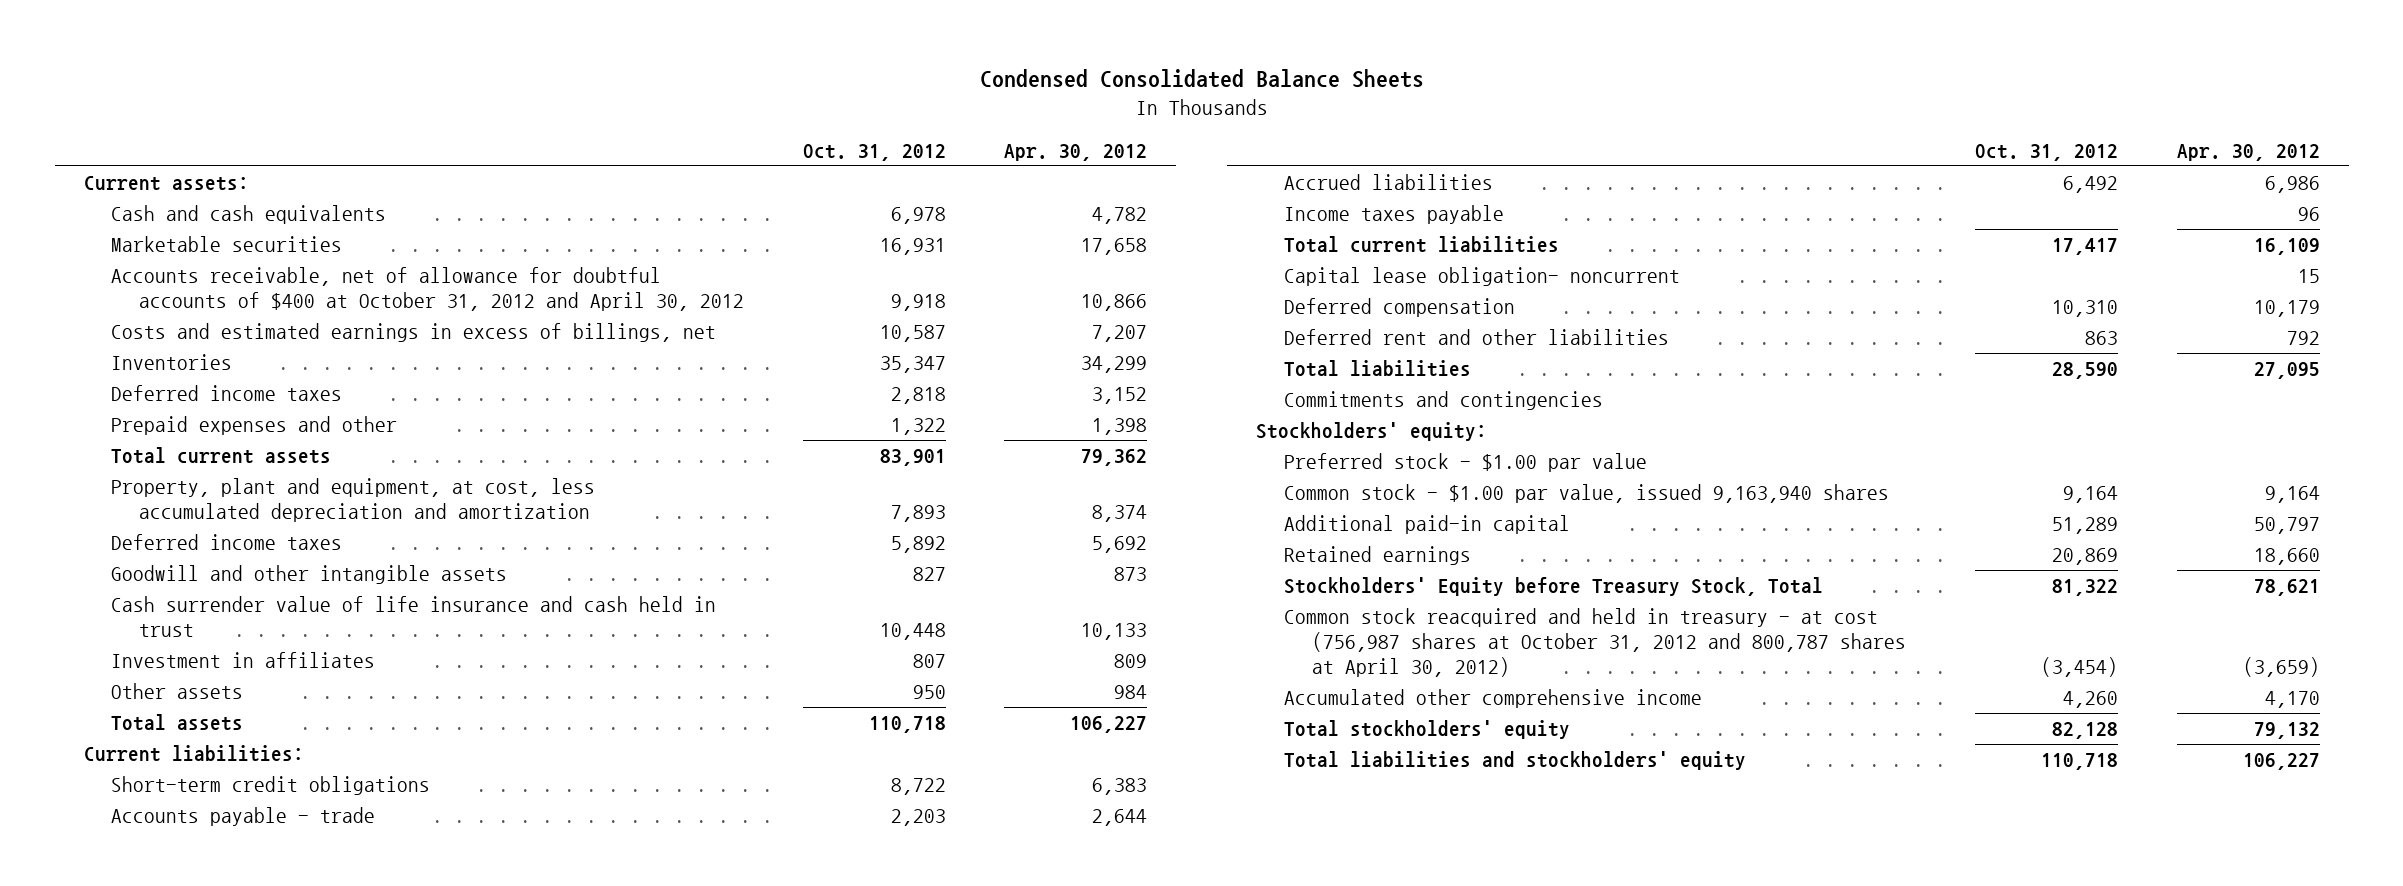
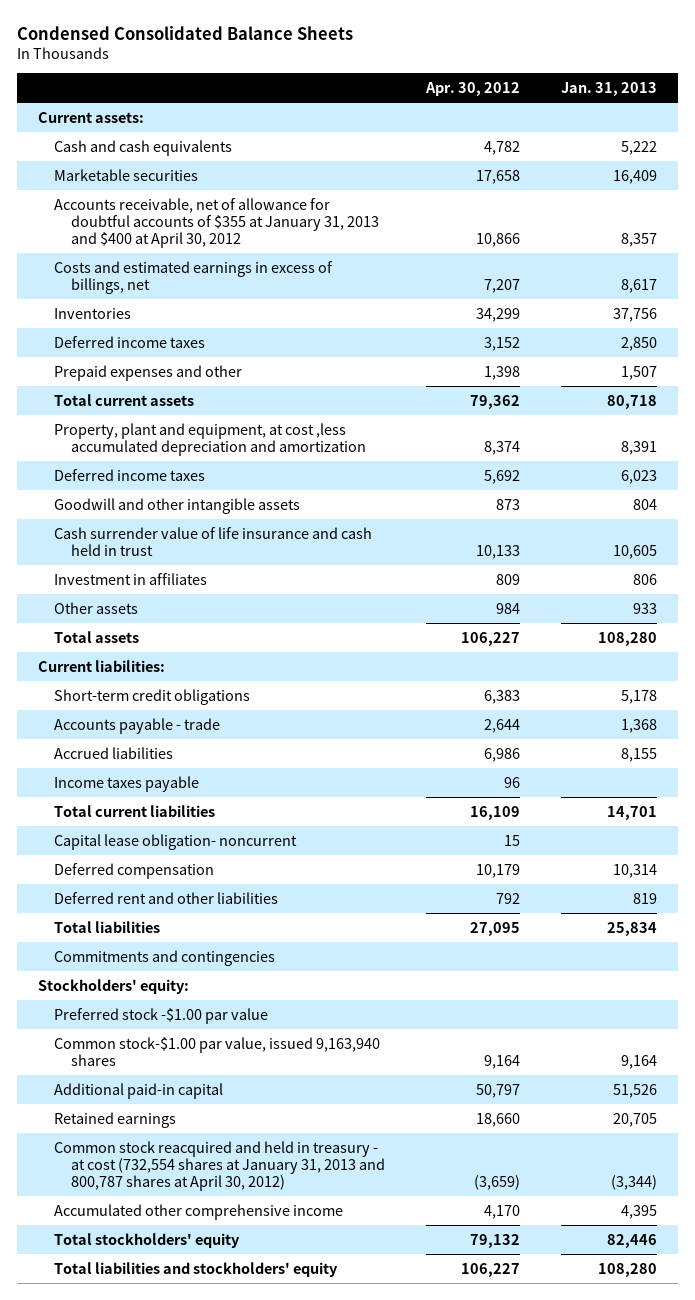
- | Oct. 31, 2012 | Apr. 30, 2012
+ | Apr. 30, 2012 | Jan. 31, 2013
- Accounts receivable, net of allowance for doubtful accounts of $400 at October 31, 2012 and April 30, 2012 | 9,918 | 10,866
+ Accounts receivable, net of allowance for doubtful accounts of $355 at January 31, 2013 and $400 at April 30, 2012 | 10,866 | 8,357
- Property, plant and equipment, at cost, less accumulated depreciation and amortization | 7,893 | 8,374
+ Property, plant and equipment, at cost ,less accumulated depreciation and amortization | 8,374 | 8,391
- Preferred stock - $1.00 par value
- Common stock - $1.00 par value, issued 9,163,940 shares | 9,164 | 9,164
+ Preferred stock -$1.00 par value
+ Common stock-$1.00 par value, issued 9,163,940 shares | 9,164 | 9,164
- Stockholders' Equity before Treasury Stock, Total | 81,322 | 78,621
- Common stock reacquired and held in treasury - at cost (756,987 shares at October 31, 2012 and 800,787 shares at April 30, 2012) | (3,454) | (3,659)
+ Common stock reacquired and held in treasury - at cost (732,554 shares at January 31, 2013 and 800,787 shares at April 30, 2012) | (3,659) | (3,344)

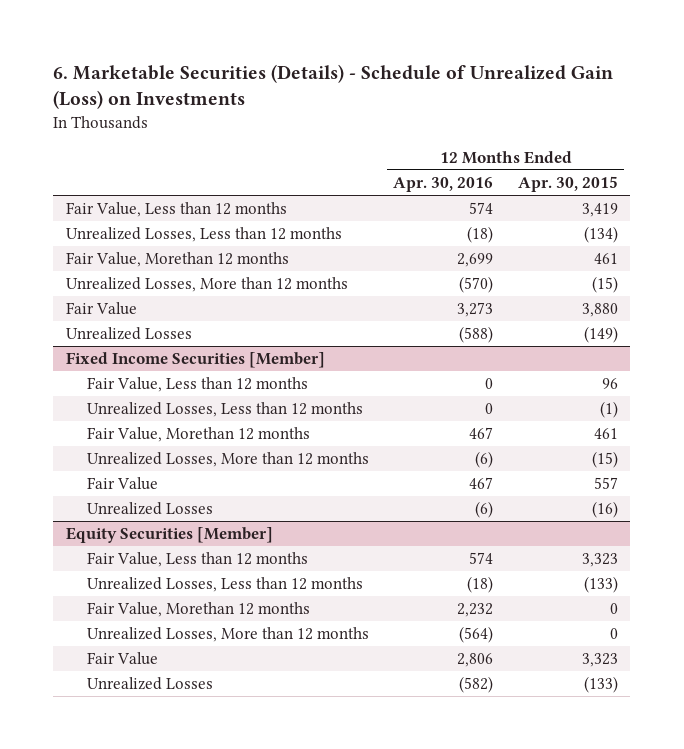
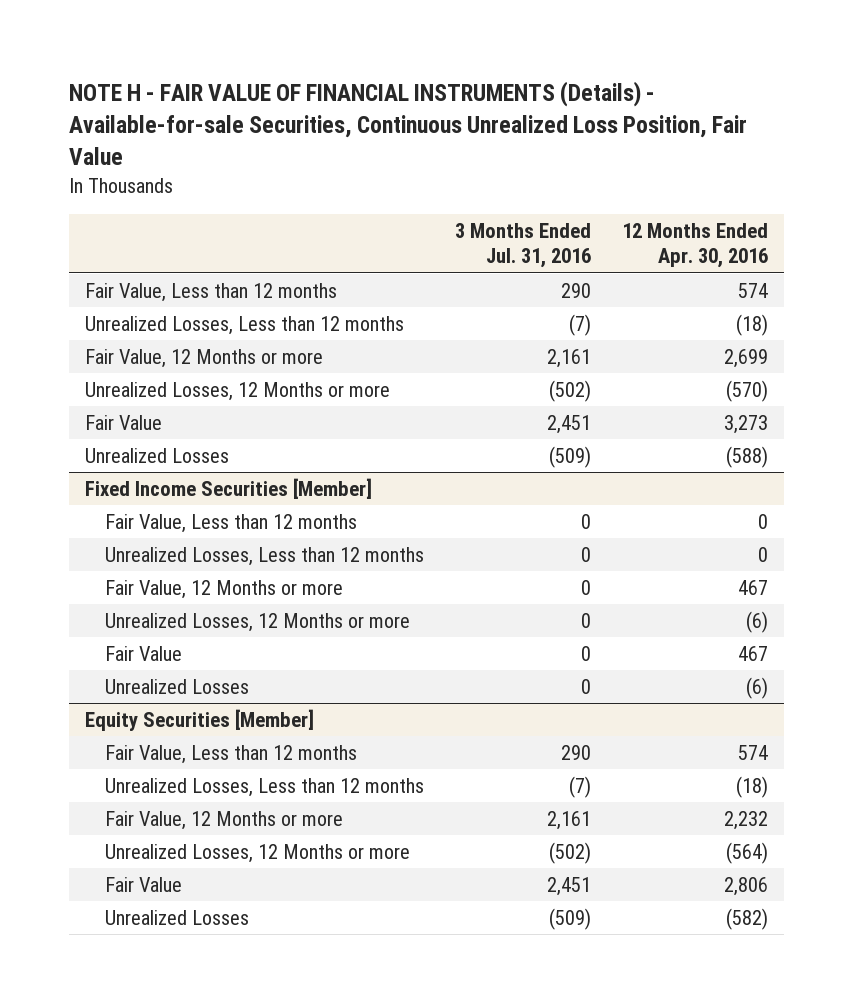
- 6. Marketable Securities (Details) - Schedule of Unrealized Gain (Loss) on Investments
+ NOTE H - FAIR VALUE OF FINANCIAL INSTRUMENTS (Details) - Available-for-sale Securities, Continuous Unrealized Loss Position, Fair Value
- | 12 Months Ended Apr. 30, 2016 | 12 Months Ended Apr. 30, 2015
+ | 3 Months Ended Jul. 31, 2016 | 12 Months Ended Apr. 30, 2016
- Fair Value, Morethan 12 months | 2,699 | 461
- Unrealized Losses, More than 12 months | (570) | (15)
+ Fair Value, 12 Months or more | 2,161 | 2,699
+ Unrealized Losses, 12 Months or more | (502) | (570)
@ Fixed Income Securities [Member]
- Fair Value, Morethan 12 months | 467 | 461
- Unrealized Losses, More than 12 months | (6) | (15)
+ Fair Value, 12 Months or more | 0 | 467
+ Unrealized Losses, 12 Months or more | 0 | (6)
@ Equity Securities [Member]
- Fair Value, Morethan 12 months | 2,232 | 0
- Unrealized Losses, More than 12 months | (564) | 0
+ Fair Value, 12 Months or more | 2,161 | 2,232
+ Unrealized Losses, 12 Months or more | (502) | (564)

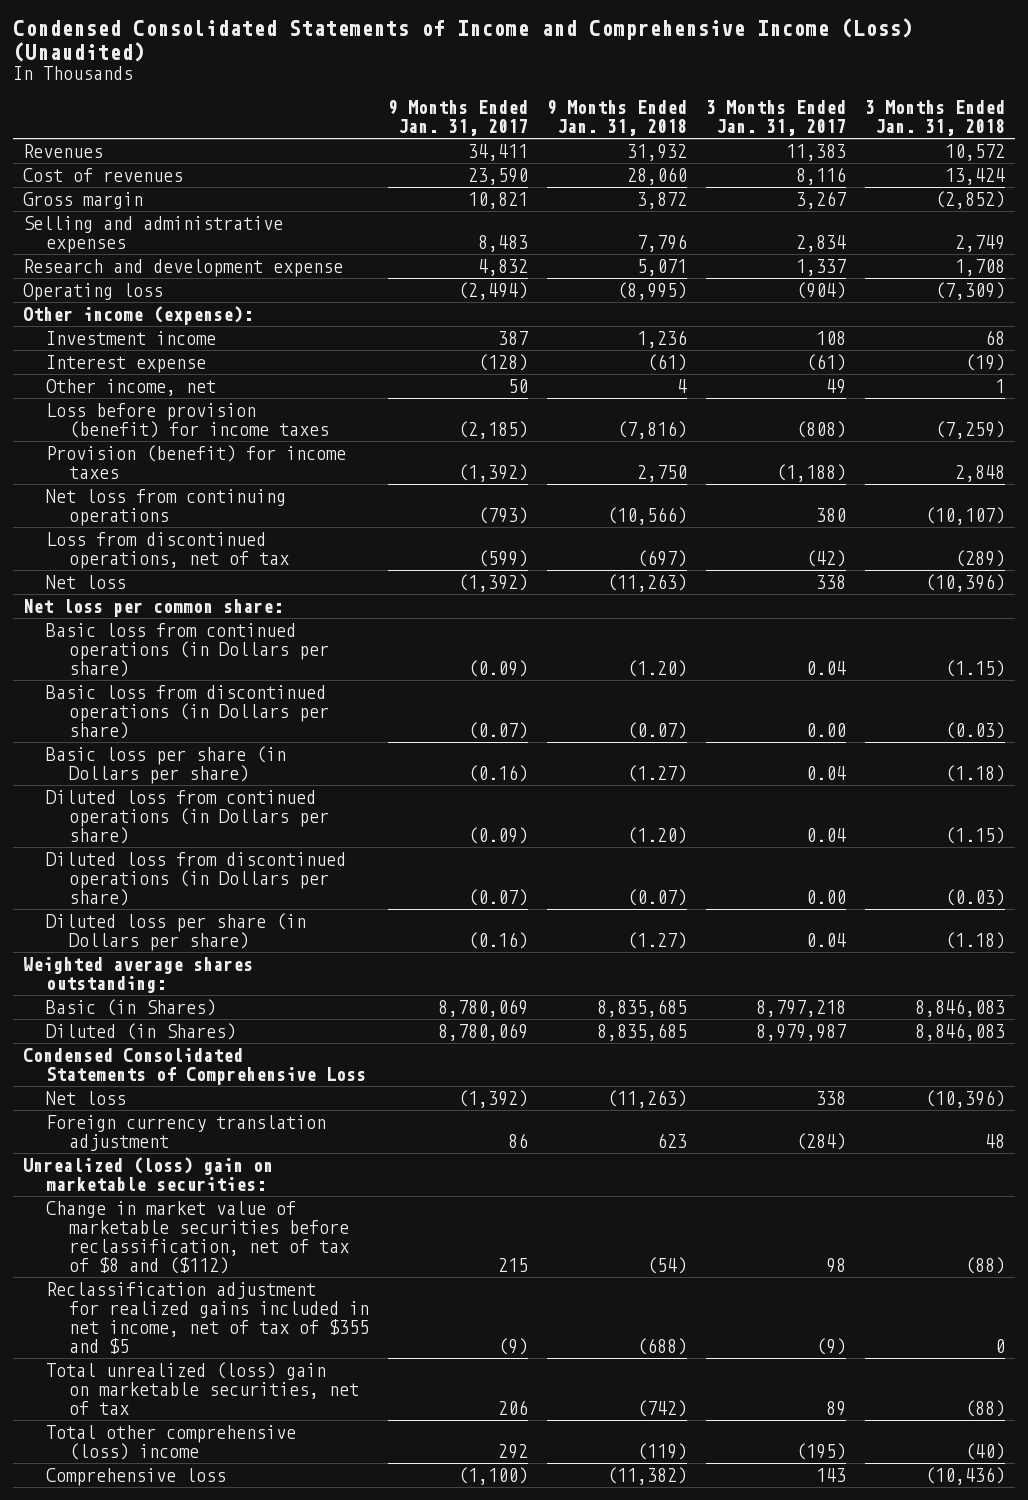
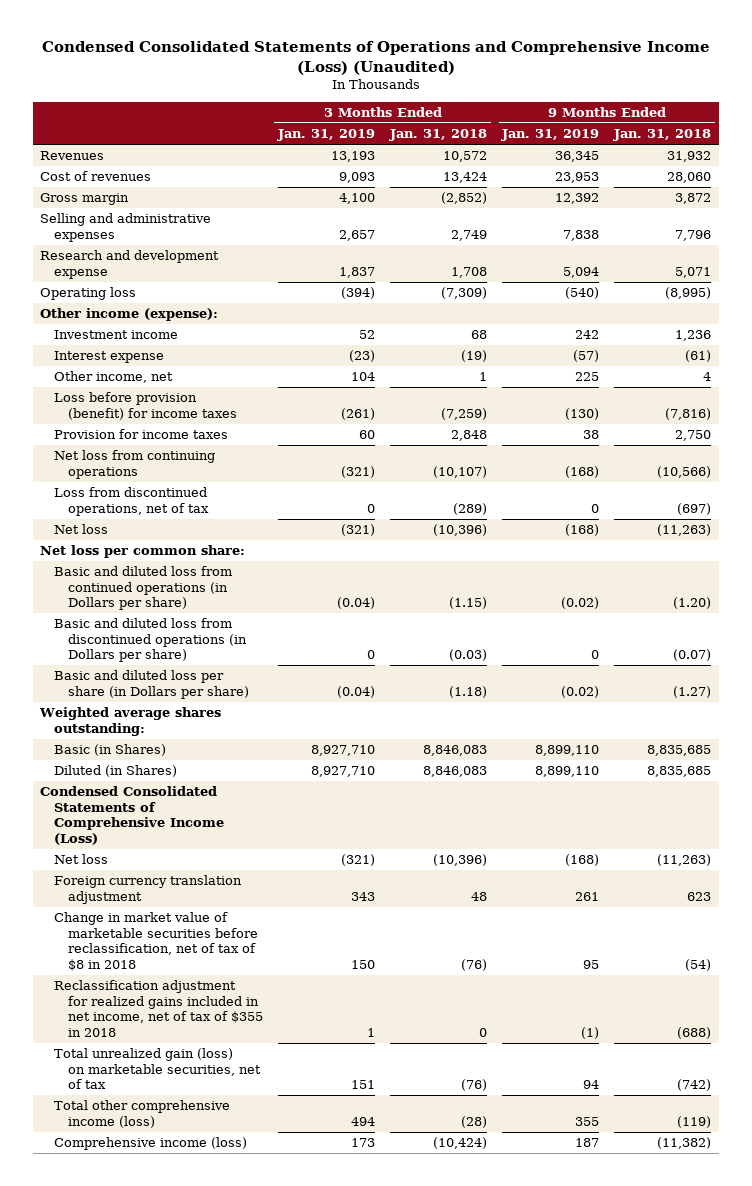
- Condensed Consolidated Statements of Income and Comprehensive Income (Loss) (Unaudited)
+ Condensed Consolidated Statements of Operations and Comprehensive Income (Loss) (Unaudited)
- | 9 Months Ended Jan. 31, 2017 | 9 Months Ended Jan. 31, 2018 | 3 Months Ended Jan. 31, 2017 | 3 Months Ended Jan. 31, 2018
+ | 3 Months Ended Jan. 31, 2019 | 3 Months Ended Jan. 31, 2018 | 9 Months Ended Jan. 31, 2019 | 9 Months Ended Jan. 31, 2018
- Provision (benefit) for income taxes | (1,392) | 2,750 | (1,188) | 2,848
+ Provision for income taxes | 60 | 2,848 | 38 | 2,750
- Basic loss from continued operations (in Dollars per share) | (0.09) | (1.20) | 0.04 | (1.15)
- Basic loss from discontinued operations (in Dollars per share) | (0.07) | (0.07) | 0.00 | (0.03)
- Basic loss per share (in Dollars per share) | (0.16) | (1.27) | 0.04 | (1.18)
- Diluted loss from continued operations (in Dollars per share) | (0.09) | (1.20) | 0.04 | (1.15)
- Diluted loss from discontinued operations (in Dollars per share) | (0.07) | (0.07) | 0.00 | (0.03)
- Diluted loss per share (in Dollars per share) | (0.16) | (1.27) | 0.04 | (1.18)
+ Basic and diluted loss from continued operations (in Dollars per share) | (0.04) | (1.15) | (0.02) | (1.20)
+ Basic and diluted loss from discontinued operations (in Dollars per share) | 0 | (0.03) | 0 | (0.07)
+ Basic and diluted loss per share (in Dollars per share) | (0.04) | (1.18) | (0.02) | (1.27)
- Condensed Consolidated Statements of Comprehensive Loss
+ Condensed Consolidated Statements of Comprehensive Income (Loss)
- Unrealized (loss) gain on marketable securities:
- Change in market value of marketable securities before reclassification, net of tax of $8 and ($112) | 215 | (54) | 98 | (88)
- Reclassification adjustment for realized gains included in net income, net of tax of $355 and $5 | (9) | (688) | (9) | 0
- Total unrealized (loss) gain on marketable securities, net of tax | 206 | (742) | 89 | (88)
- Total other comprehensive (loss) income | 292 | (119) | (195) | (40)
- Comprehensive loss | (1,100) | (11,382) | 143 | (10,436)
+ Change in market value of marketable securities before reclassification, net of tax of $8 in 2018 | 150 | (76) | 95 | (54)
+ Reclassification adjustment for realized gains included in net income, net of tax of $355 in 2018 | 1 | 0 | (1) | (688)
+ Total unrealized gain (loss) on marketable securities, net of tax | 151 | (76) | 94 | (742)
+ Total other comprehensive income (loss) | 494 | (28) | 355 | (119)
+ Comprehensive income (loss) | 173 | (10,424) | 187 | (11,382)

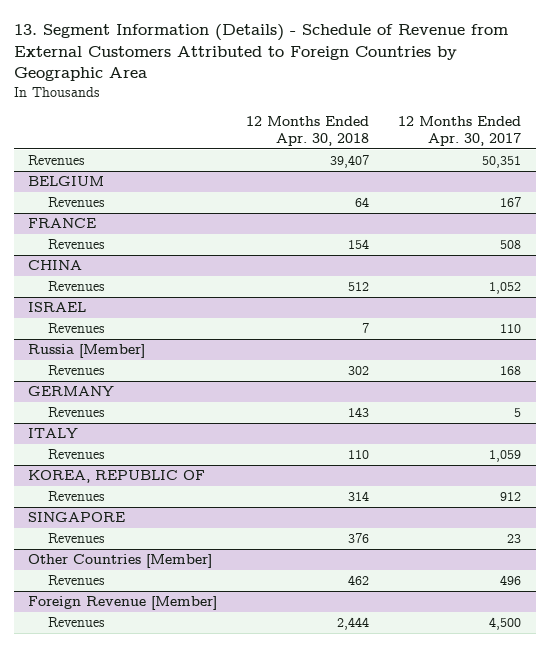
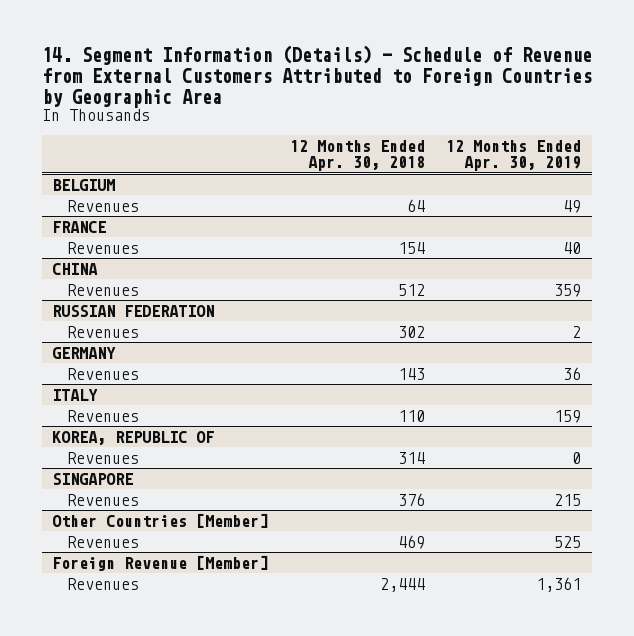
- 13. Segment Information (Details) - Schedule of Revenue from External Customers Attributed to Foreign Countries by Geographic Area
+ 14. Segment Information (Details) - Schedule of Revenue from External Customers Attributed to Foreign Countries by Geographic Area
- | 12 Months Ended Apr. 30, 2018 | 12 Months Ended Apr. 30, 2017
+ | 12 Months Ended Apr. 30, 2018 | 12 Months Ended Apr. 30, 2019
- Revenues | 39,407 | 50,351
- ISRAEL
- Revenues | 7 | 110
- Russia [Member]
+ RUSSIAN FEDERATION
@ Other Countries [Member]
- Revenues | 462 | 496
+ Revenues | 469 | 525

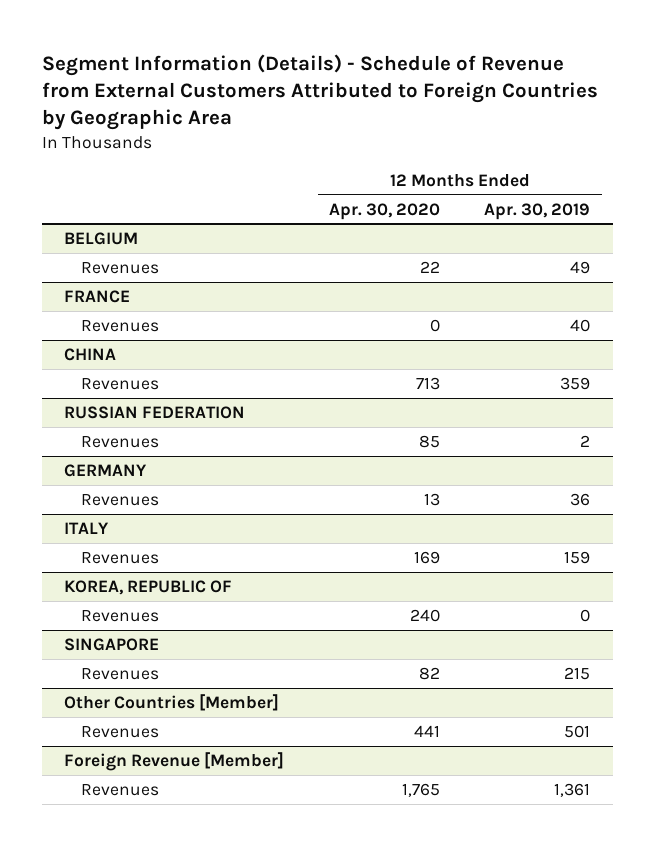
- 14. Segment Information (Details) - Schedule of Revenue from External Customers Attributed to Foreign Countries by Geographic Area
+ Segment Information (Details) - Schedule of Revenue from External Customers Attributed to Foreign Countries by Geographic Area
- | 12 Months Ended Apr. 30, 2018 | 12 Months Ended Apr. 30, 2019
+ | 12 Months Ended Apr. 30, 2020 | 12 Months Ended Apr. 30, 2019
@ Other Countries [Member]
- Revenues | 469 | 525
+ Revenues | 441 | 501

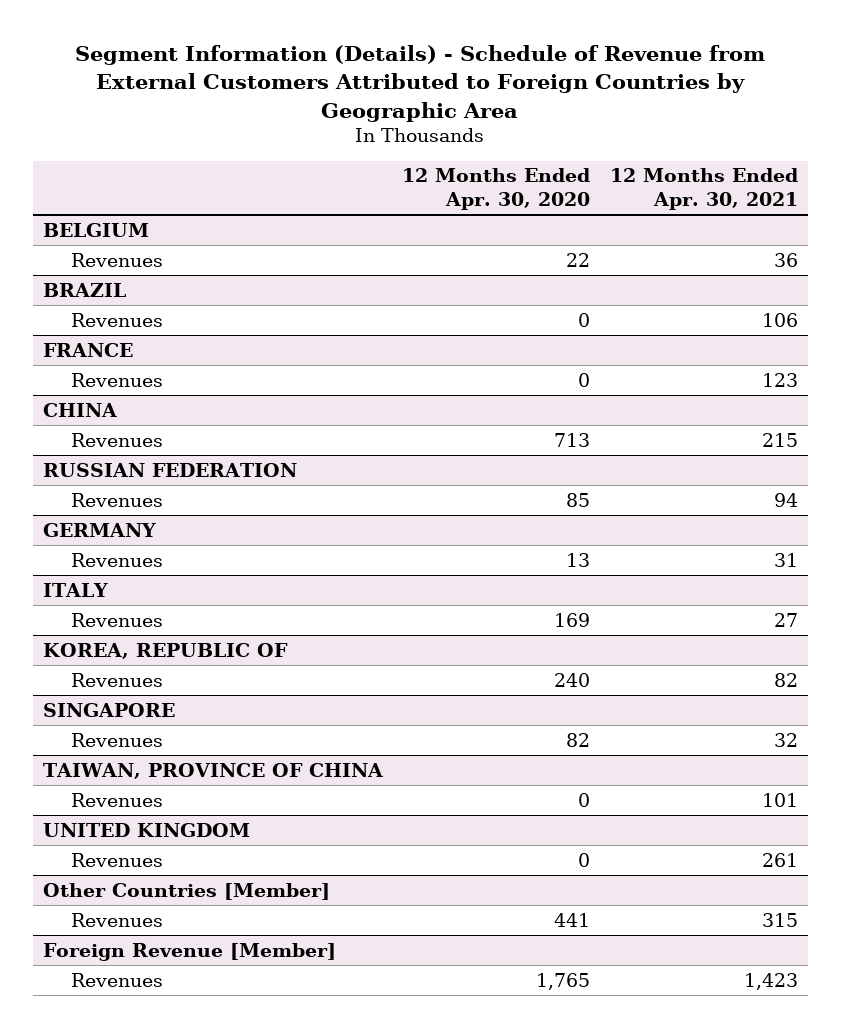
- | 12 Months Ended Apr. 30, 2020 | 12 Months Ended Apr. 30, 2019
+ | 12 Months Ended Apr. 30, 2020 | 12 Months Ended Apr. 30, 2021
+ BRAZIL
+ Revenues | 0 | 106
+ TAIWAN, PROVINCE OF CHINA
+ Revenues | 0 | 101
+ UNITED KINGDOM
+ Revenues | 0 | 261

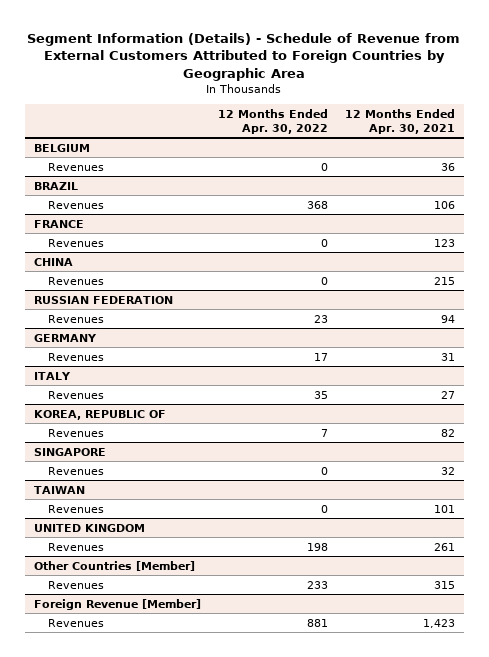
- | 12 Months Ended Apr. 30, 2020 | 12 Months Ended Apr. 30, 2021
+ | 12 Months Ended Apr. 30, 2022 | 12 Months Ended Apr. 30, 2021
- TAIWAN, PROVINCE OF CHINA
+ TAIWAN

